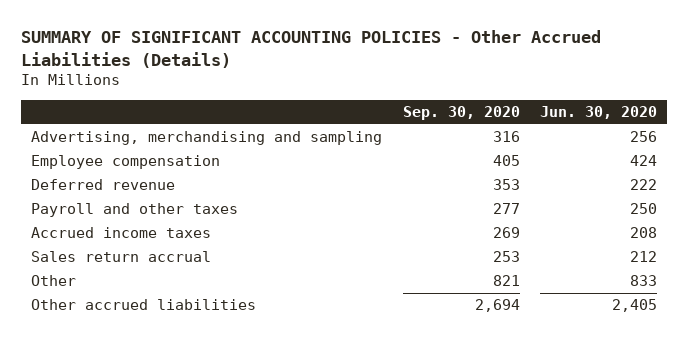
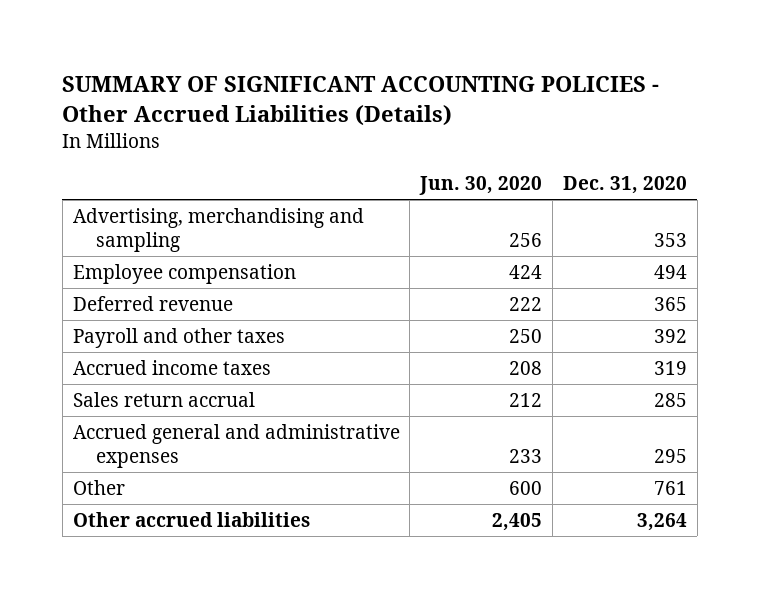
- | Sep. 30, 2020 | Jun. 30, 2020
+ | Jun. 30, 2020 | Dec. 31, 2020
- Other | 821 | 833
+ Accrued general and administrative expenses | 233 | 295
+ Other | 600 | 761

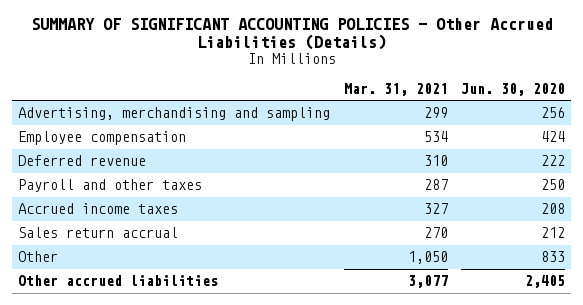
- | Jun. 30, 2020 | Dec. 31, 2020
+ | Mar. 31, 2021 | Jun. 30, 2020
- Accrued general and administrative expenses | 233 | 295
- Other | 600 | 761
+ Other | 1,050 | 833

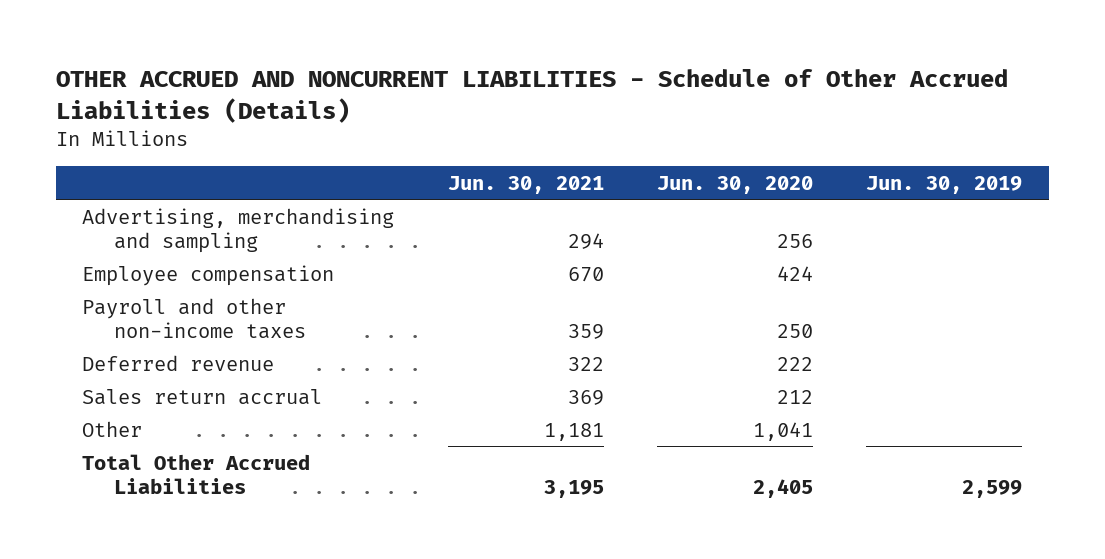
- SUMMARY OF SIGNIFICANT ACCOUNTING POLICIES - Other Accrued Liabilities (Details)
+ OTHER ACCRUED AND NONCURRENT LIABILITIES - Schedule of Other Accrued Liabilities (Details)
- | Mar. 31, 2021 | Jun. 30, 2020
+ | Jun. 30, 2021 | Jun. 30, 2020 | Jun. 30, 2019
+ Payroll and other non-income taxes | 359 | 250 |
- Payroll and other taxes | 287 | 250
- Accrued income taxes | 327 | 208
- Other | 1,050 | 833
- Other accrued liabilities | 3,077 | 2,405
+ Other | 1,181 | 1,041 |
+ Total Other Accrued Liabilities | 3,195 | 2,405 | 2,599

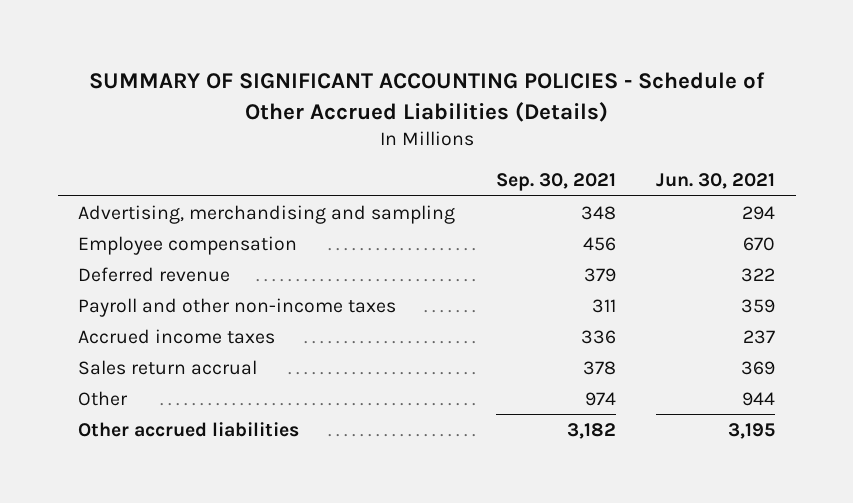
- OTHER ACCRUED AND NONCURRENT LIABILITIES - Schedule of Other Accrued Liabilities (Details)
+ SUMMARY OF SIGNIFICANT ACCOUNTING POLICIES - Schedule of Other Accrued Liabilities (Details)
- | Jun. 30, 2021 | Jun. 30, 2020 | Jun. 30, 2019
+ | Sep. 30, 2021 | Jun. 30, 2021
moved down: Payroll and other non-income taxes | 311 | 359
+ Accrued income taxes | 336 | 237
- Other | 1,181 | 1,041 |
- Total Other Accrued Liabilities | 3,195 | 2,405 | 2,599
+ Other | 974 | 944
+ Other accrued liabilities | 3,182 | 3,195

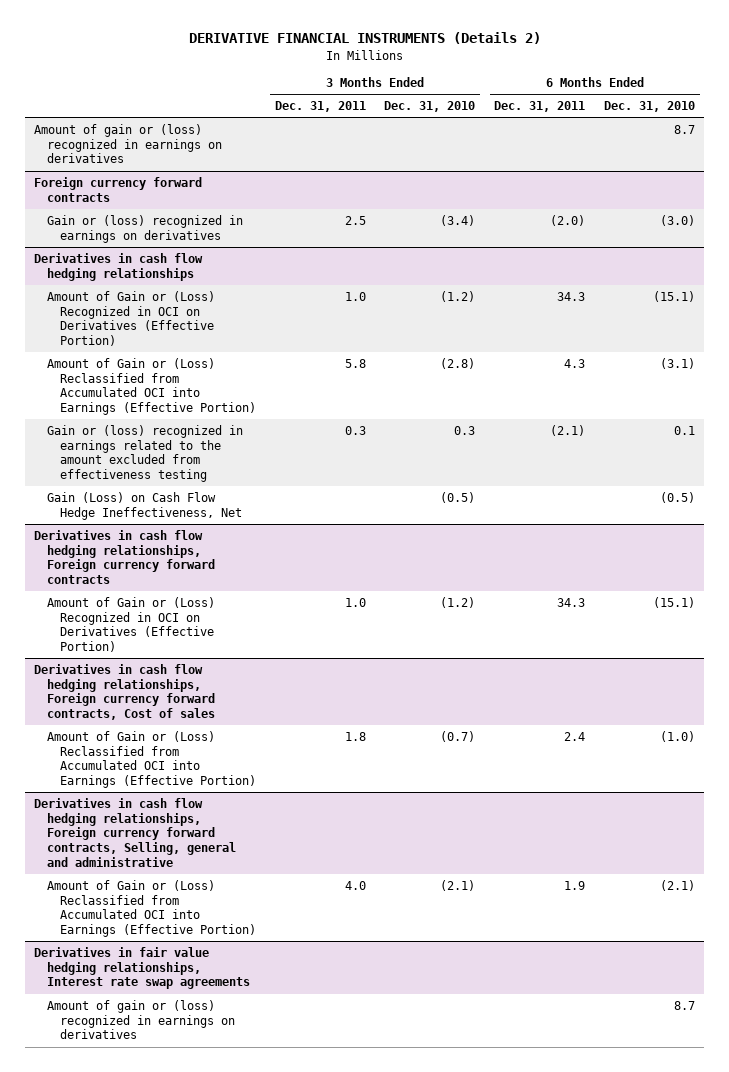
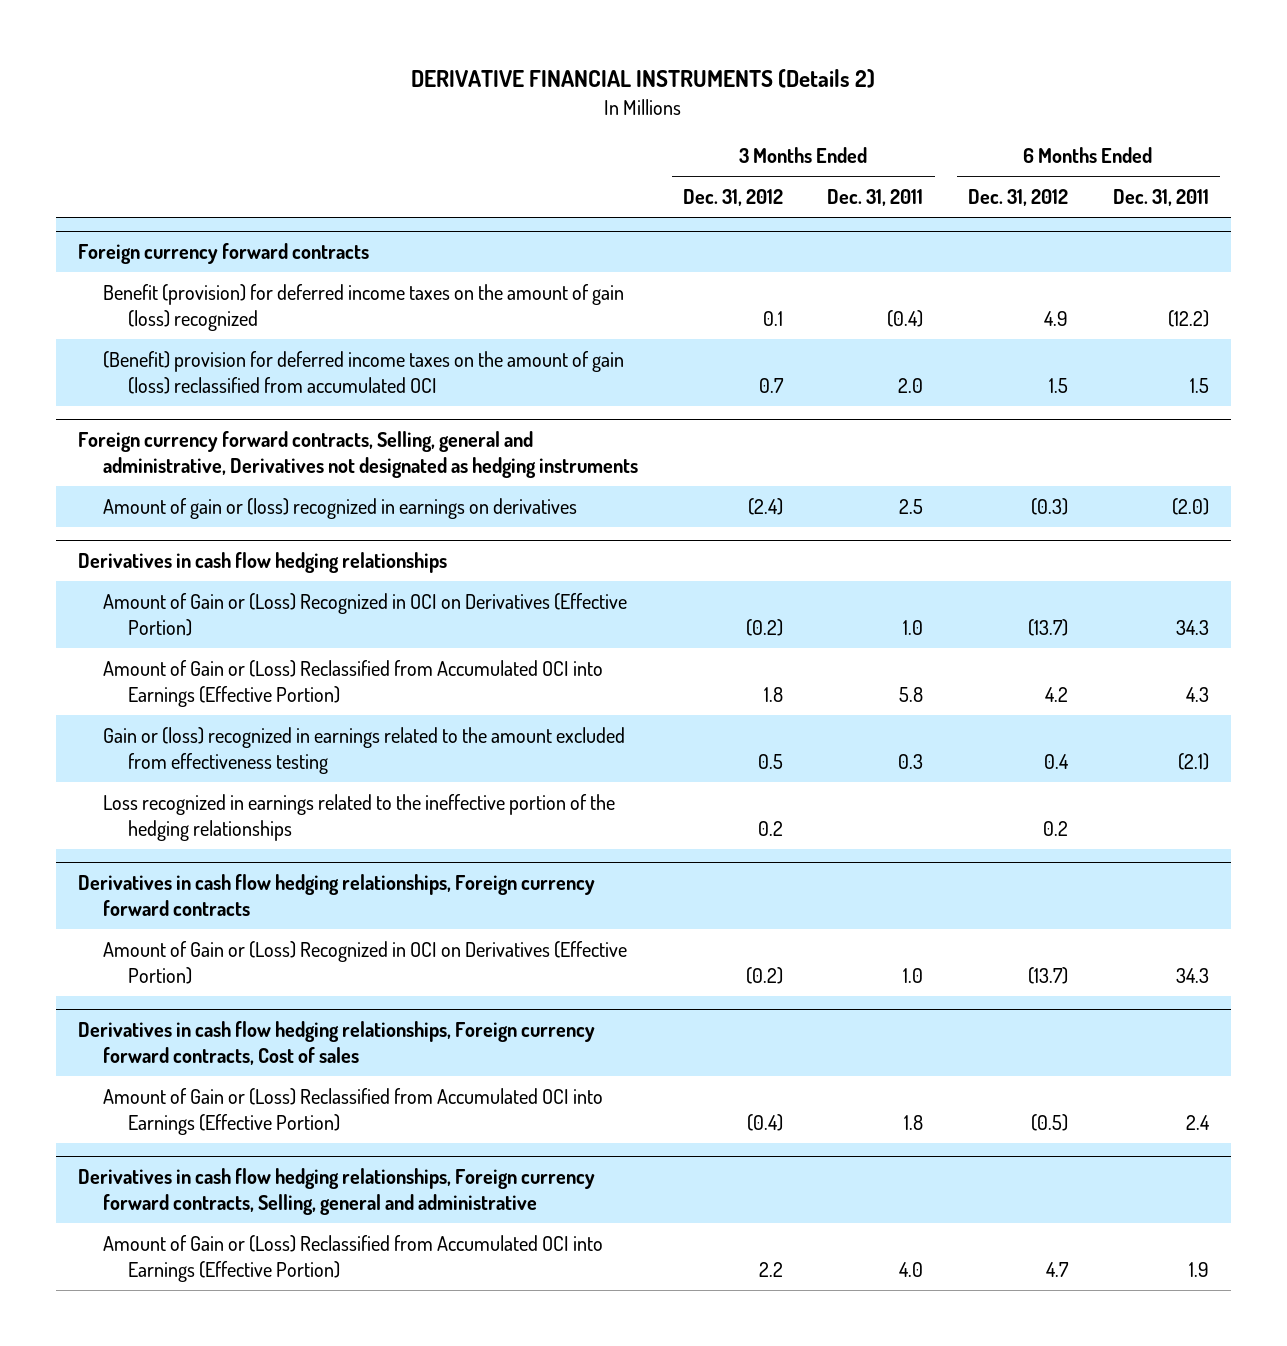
- | 3 Months Ended Dec. 31, 2011 | 3 Months Ended Dec. 31, 2010 | 6 Months Ended Dec. 31, 2011 | 6 Months Ended Dec. 31, 2010
+ | 3 Months Ended Dec. 31, 2012 | 3 Months Ended Dec. 31, 2011 | 6 Months Ended Dec. 31, 2012 | 6 Months Ended Dec. 31, 2011
- Amount of gain or (loss) recognized in earnings on derivatives | | | | 8.7
@ Foreign currency forward contracts
- Gain or (loss) recognized in earnings on derivatives | 2.5 | (3.4) | (2.0) | (3.0)
+ Benefit (provision) for deferred income taxes on the amount of gain (loss) recognized | 0.1 | (0.4) | 4.9 | (12.2)
+ (Benefit) provision for deferred income taxes on the amount of gain (loss) reclassified from accumulated OCI | 0.7 | 2.0 | 1.5 | 1.5
+ Foreign currency forward contracts, Selling, general and administrative, Derivatives not designated as hedging instruments
+ Amount of gain or (loss) recognized in earnings on derivatives | (2.4) | 2.5 | (0.3) | (2.0)
@ Derivatives in cash flow hedging relationships
- Gain (Loss) on Cash Flow Hedge Ineffectiveness, Net | | (0.5) | | (0.5)
+ Loss recognized in earnings related to the ineffective portion of the hedging relationships | 0.2 | | 0.2 |
- Derivatives in fair value hedging relationships, Interest rate swap agreements
- Amount of gain or (loss) recognized in earnings on derivatives | | | | 8.7

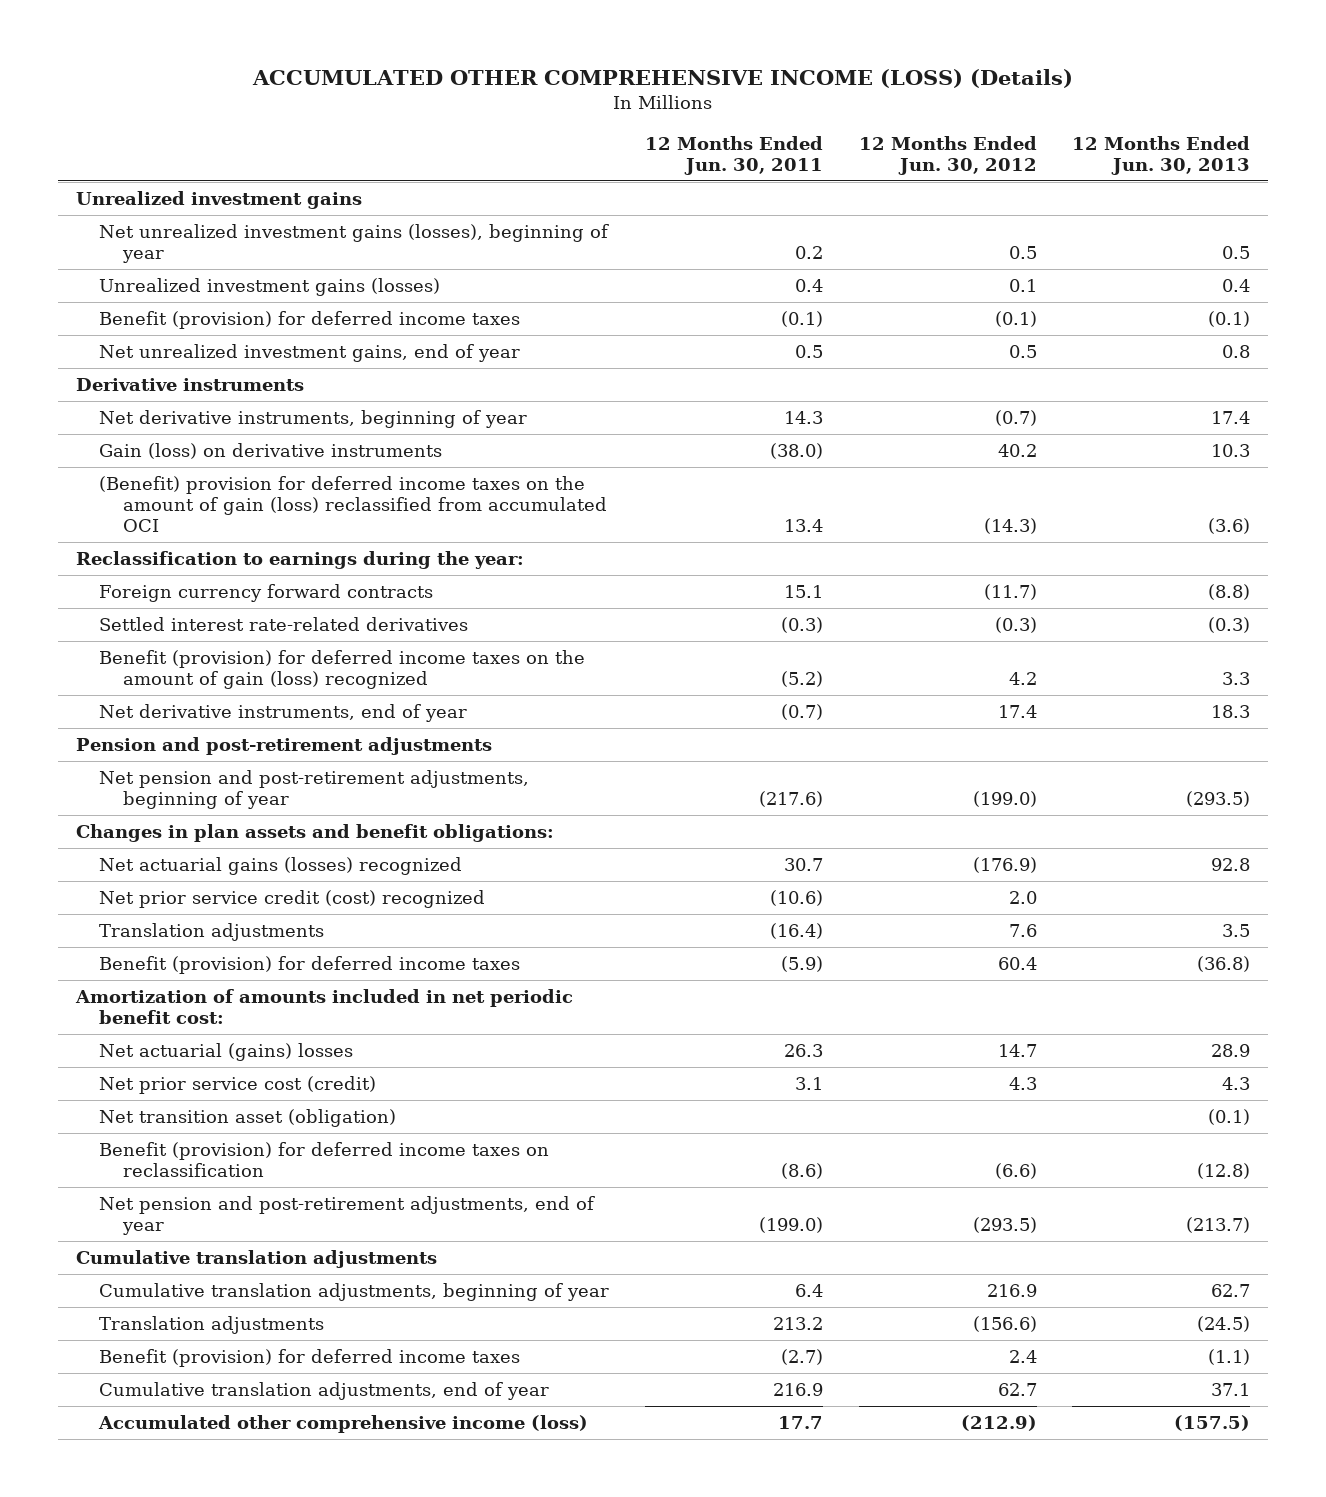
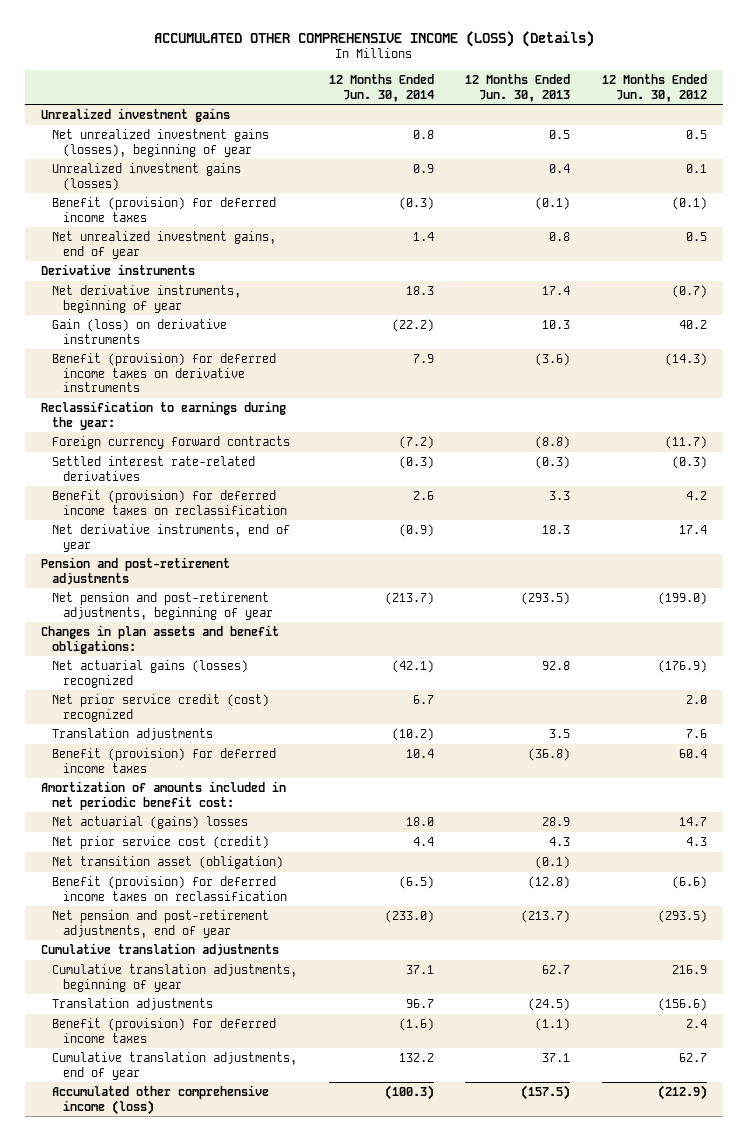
- | 12 Months Ended Jun. 30, 2011 | 12 Months Ended Jun. 30, 2012 | 12 Months Ended Jun. 30, 2013
+ | 12 Months Ended Jun. 30, 2014 | 12 Months Ended Jun. 30, 2013 | 12 Months Ended Jun. 30, 2012
- (Benefit) provision for deferred income taxes on the amount of gain (loss) reclassified from accumulated OCI | 13.4 | (14.3) | (3.6)
+ Benefit (provision) for deferred income taxes on derivative instruments | 7.9 | (3.6) | (14.3)
- Benefit (provision) for deferred income taxes on the amount of gain (loss) recognized | (5.2) | 4.2 | 3.3
+ Benefit (provision) for deferred income taxes on reclassification | 2.6 | 3.3 | 4.2

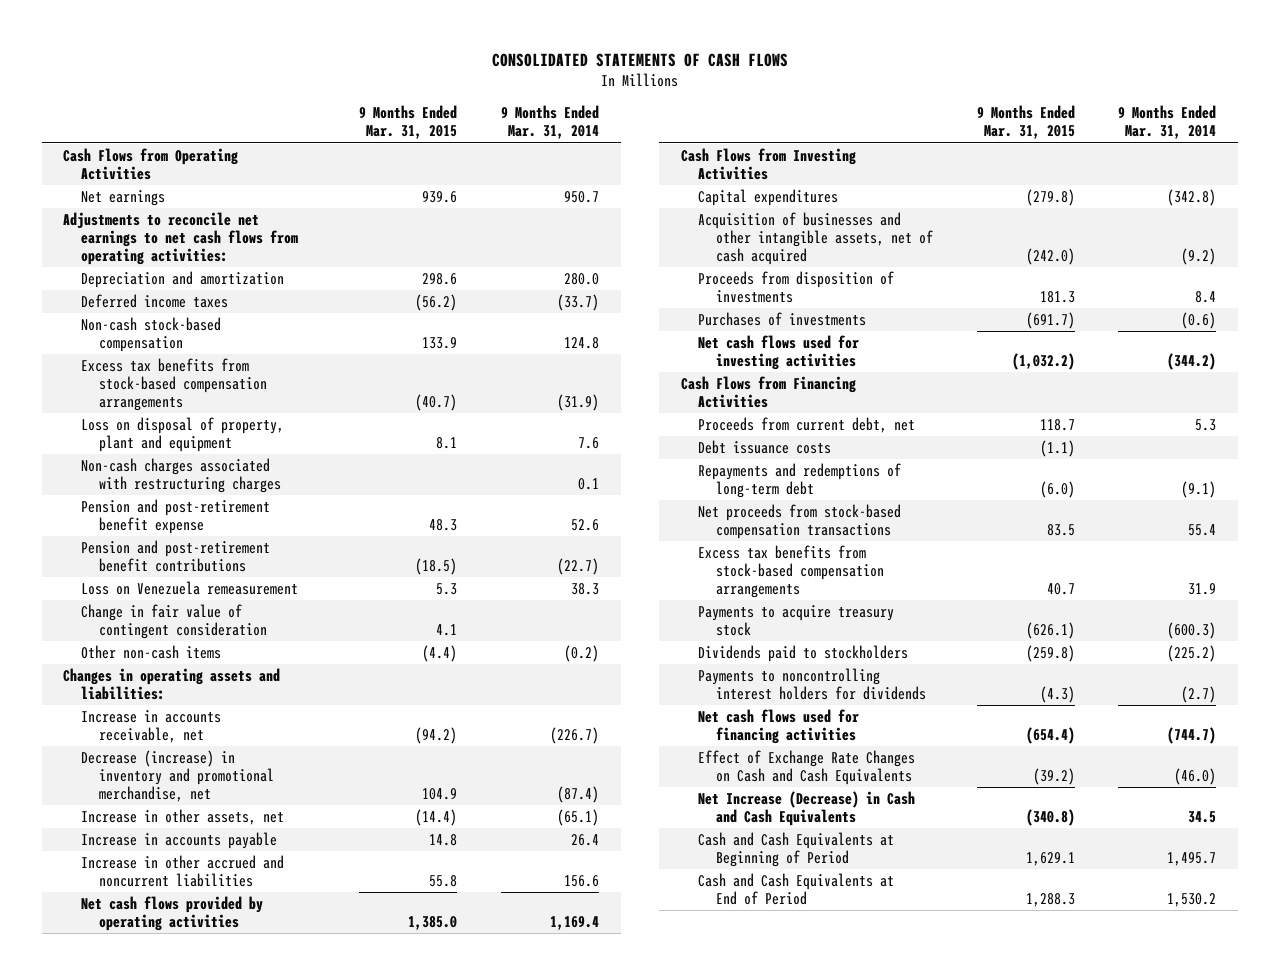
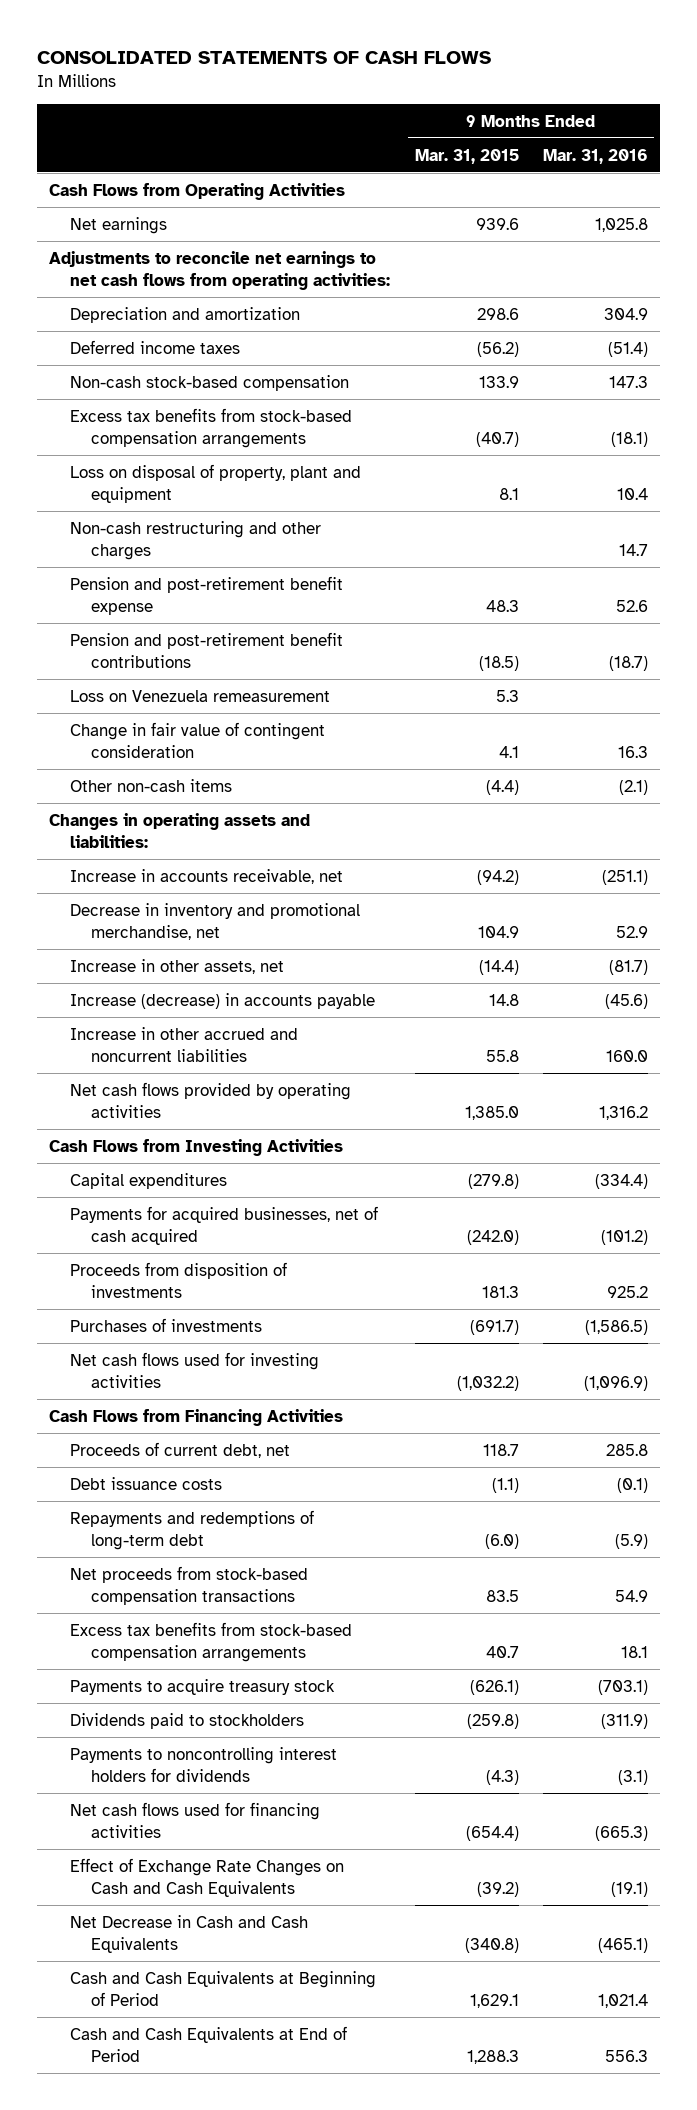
- | 9 Months Ended Mar. 31, 2015 | 9 Months Ended Mar. 31, 2014
+ | 9 Months Ended Mar. 31, 2015 | 9 Months Ended Mar. 31, 2016
- Non-cash charges associated with restructuring charges | | 0.1
+ Non-cash restructuring and other charges | | 14.7
- Decrease (increase) in inventory and promotional merchandise, net | 104.9 | (87.4)
+ Decrease in inventory and promotional merchandise, net | 104.9 | 52.9
- Increase in accounts payable | 14.8 | 26.4
+ Increase (decrease) in accounts payable | 14.8 | (45.6)
- Acquisition of businesses and other intangible assets, net of cash acquired | (242.0) | (9.2)
+ Payments for acquired businesses, net of cash acquired | (242.0) | (101.2)
- Proceeds from current debt, net | 118.7 | 5.3
+ Proceeds of current debt, net | 118.7 | 285.8
- Net Increase (Decrease) in Cash and Cash Equivalents | (340.8) | 34.5
+ Net Decrease in Cash and Cash Equivalents | (340.8) | (465.1)

